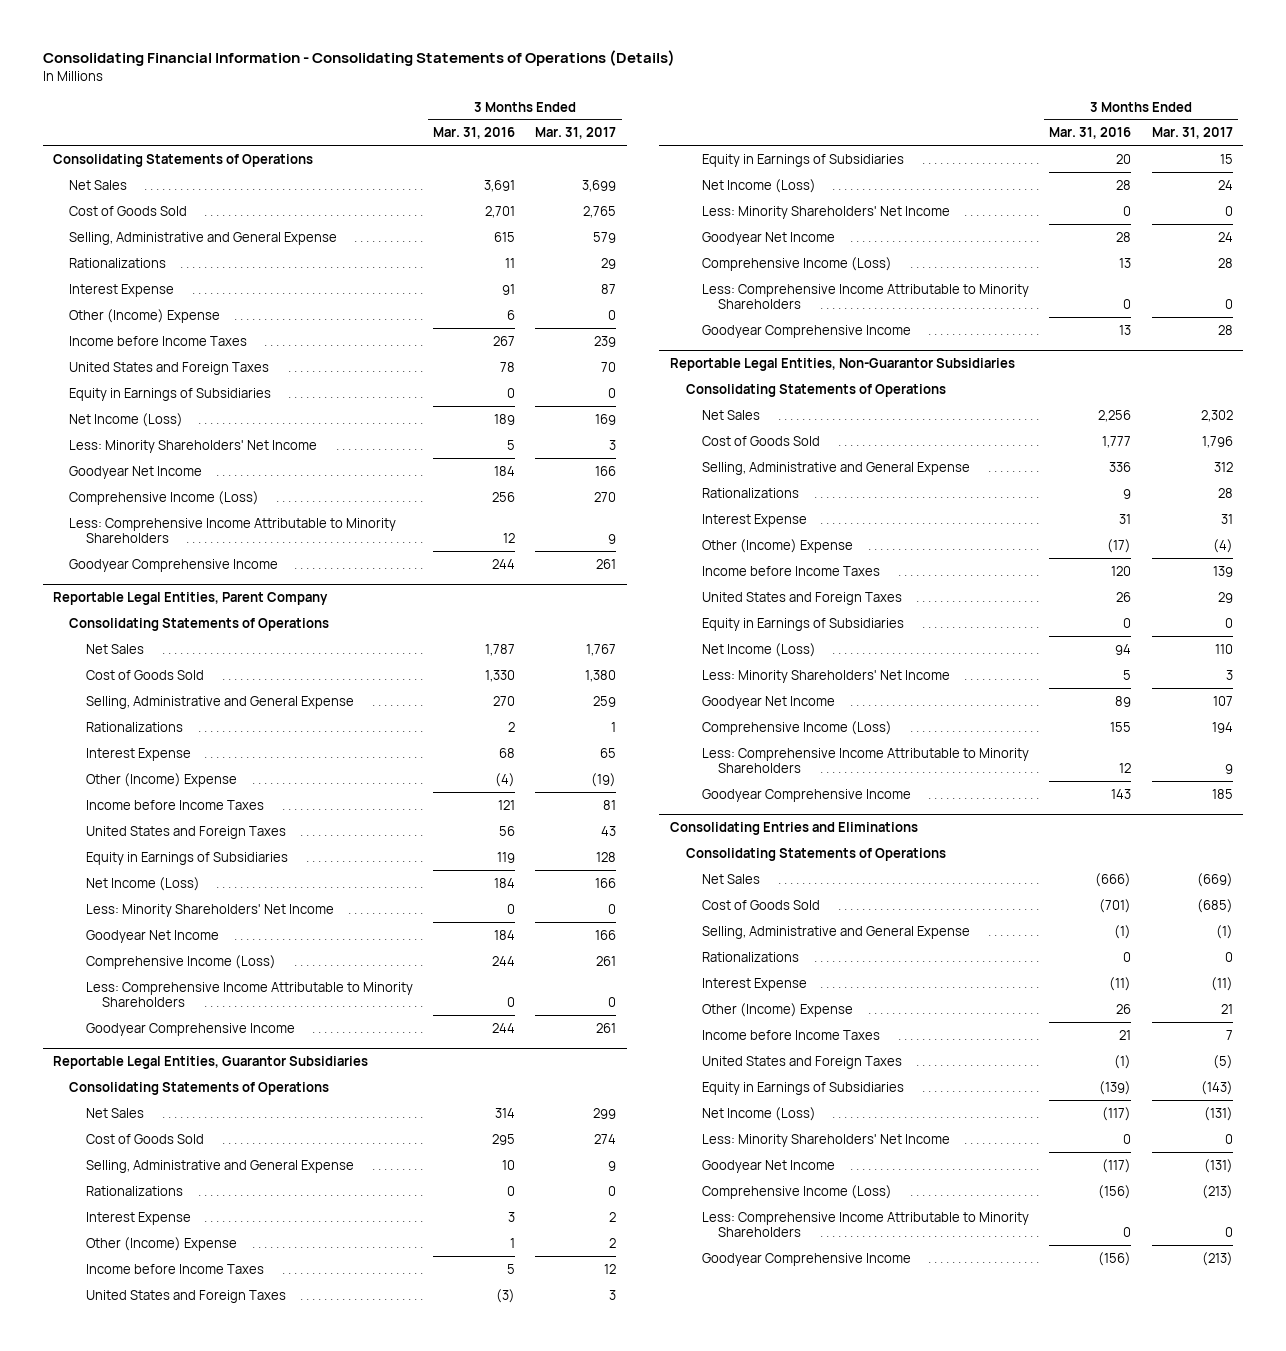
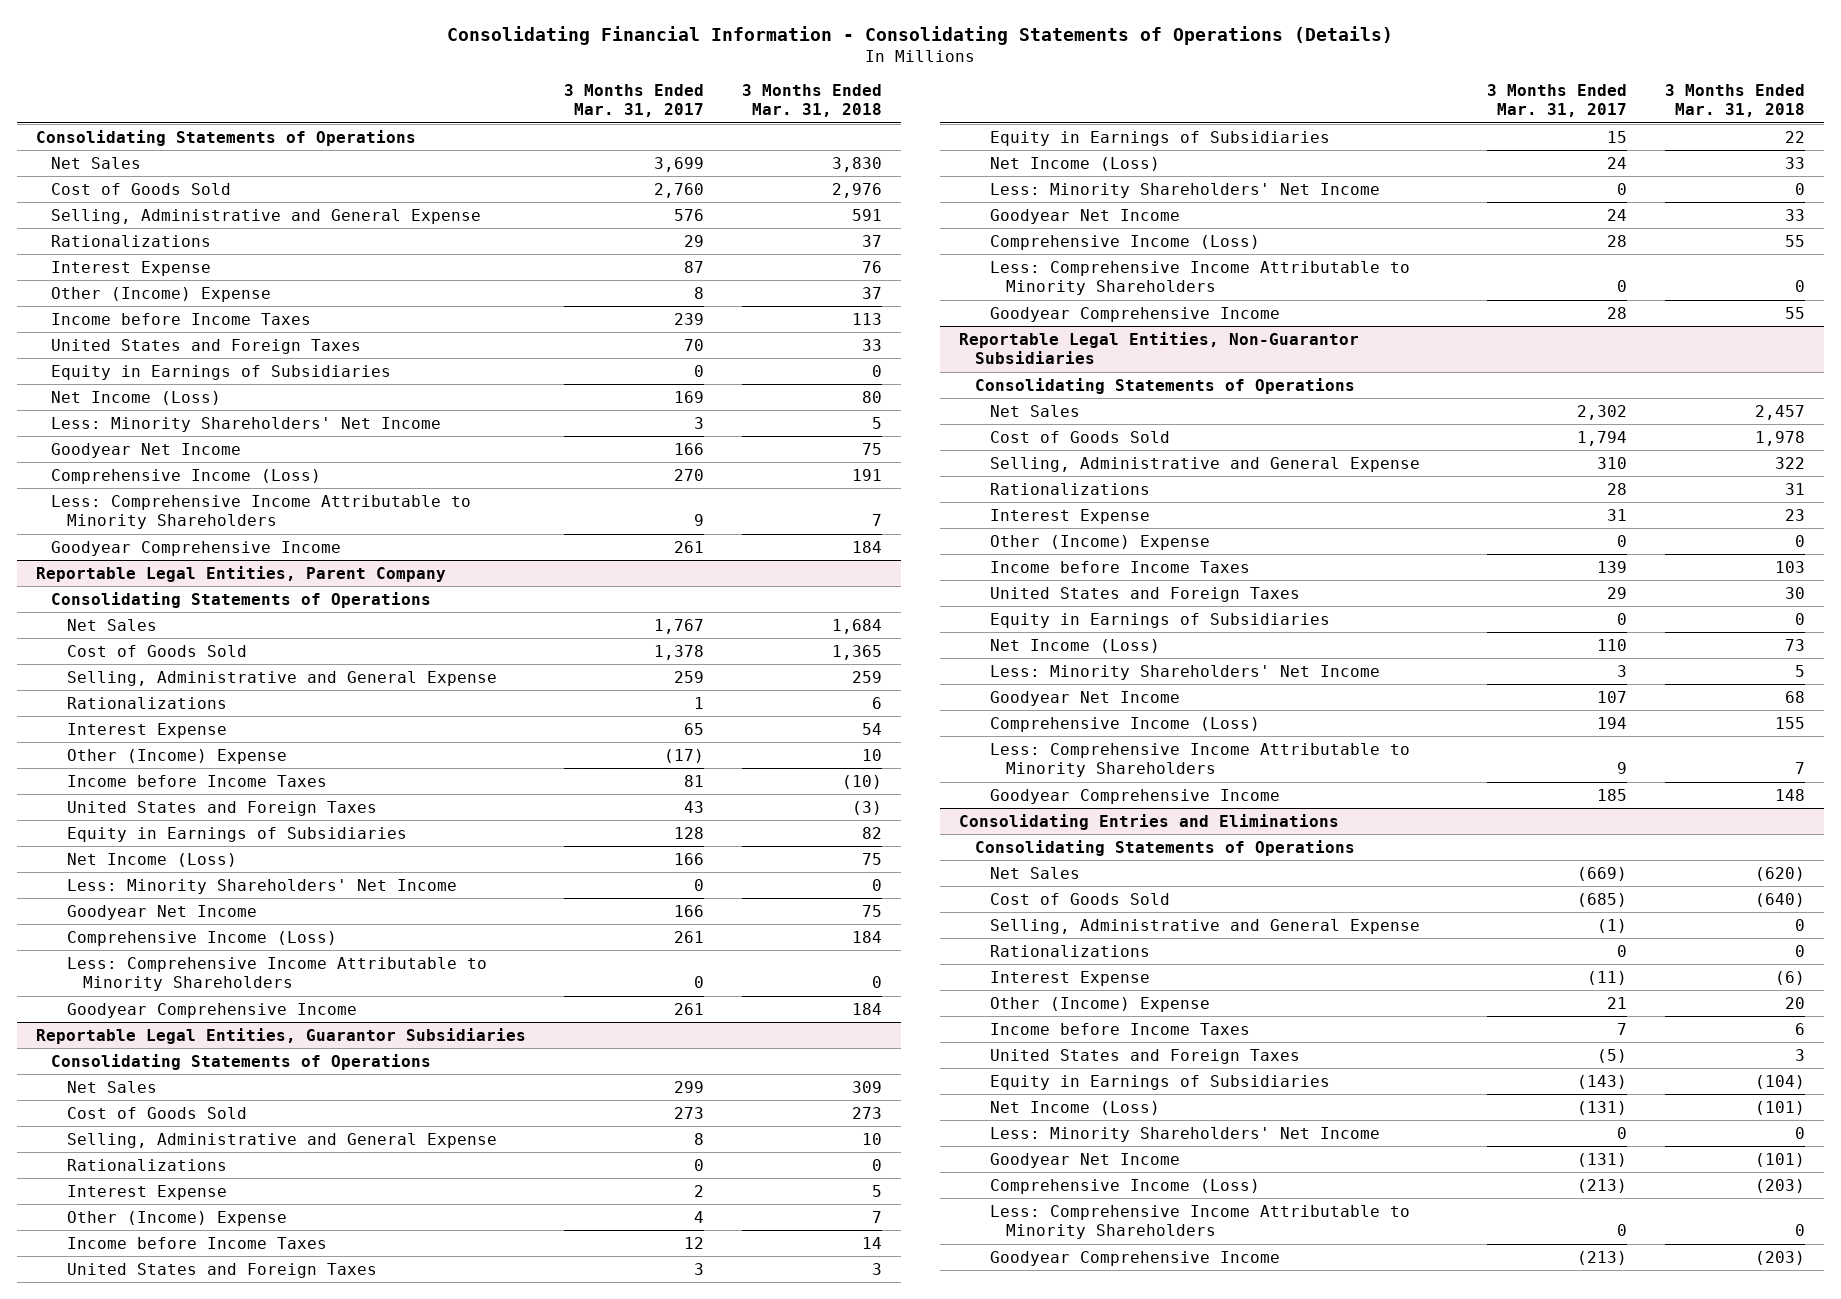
- | 3 Months Ended Mar. 31, 2016 | 3 Months Ended Mar. 31, 2017
+ | 3 Months Ended Mar. 31, 2017 | 3 Months Ended Mar. 31, 2018
- Cost of Goods Sold | 2,701 | 2,765
- Selling, Administrative and General Expense | 615 | 579
+ Cost of Goods Sold | 2,760 | 2,976
+ Selling, Administrative and General Expense | 576 | 591
- Other (Income) Expense | 6 | 0
+ Other (Income) Expense | 8 | 37
@ Reportable Legal Entities, Parent Company
- Cost of Goods Sold | 1,330 | 1,380
+ Cost of Goods Sold | 1,378 | 1,365
- Other (Income) Expense | (4) | (19)
+ Other (Income) Expense | (17) | 10
@ Reportable Legal Entities, Guarantor Subsidiaries
- Cost of Goods Sold | 295 | 274
- Selling, Administrative and General Expense | 10 | 9
+ Cost of Goods Sold | 273 | 273
+ Selling, Administrative and General Expense | 8 | 10
- Other (Income) Expense | 1 | 2
+ Other (Income) Expense | 4 | 7
@ Reportable Legal Entities, Non-Guarantor Subsidiaries
- Cost of Goods Sold | 1,777 | 1,796
- Selling, Administrative and General Expense | 336 | 312
+ Cost of Goods Sold | 1,794 | 1,978
+ Selling, Administrative and General Expense | 310 | 322
- Other (Income) Expense | (17) | (4)
+ Other (Income) Expense | 0 | 0

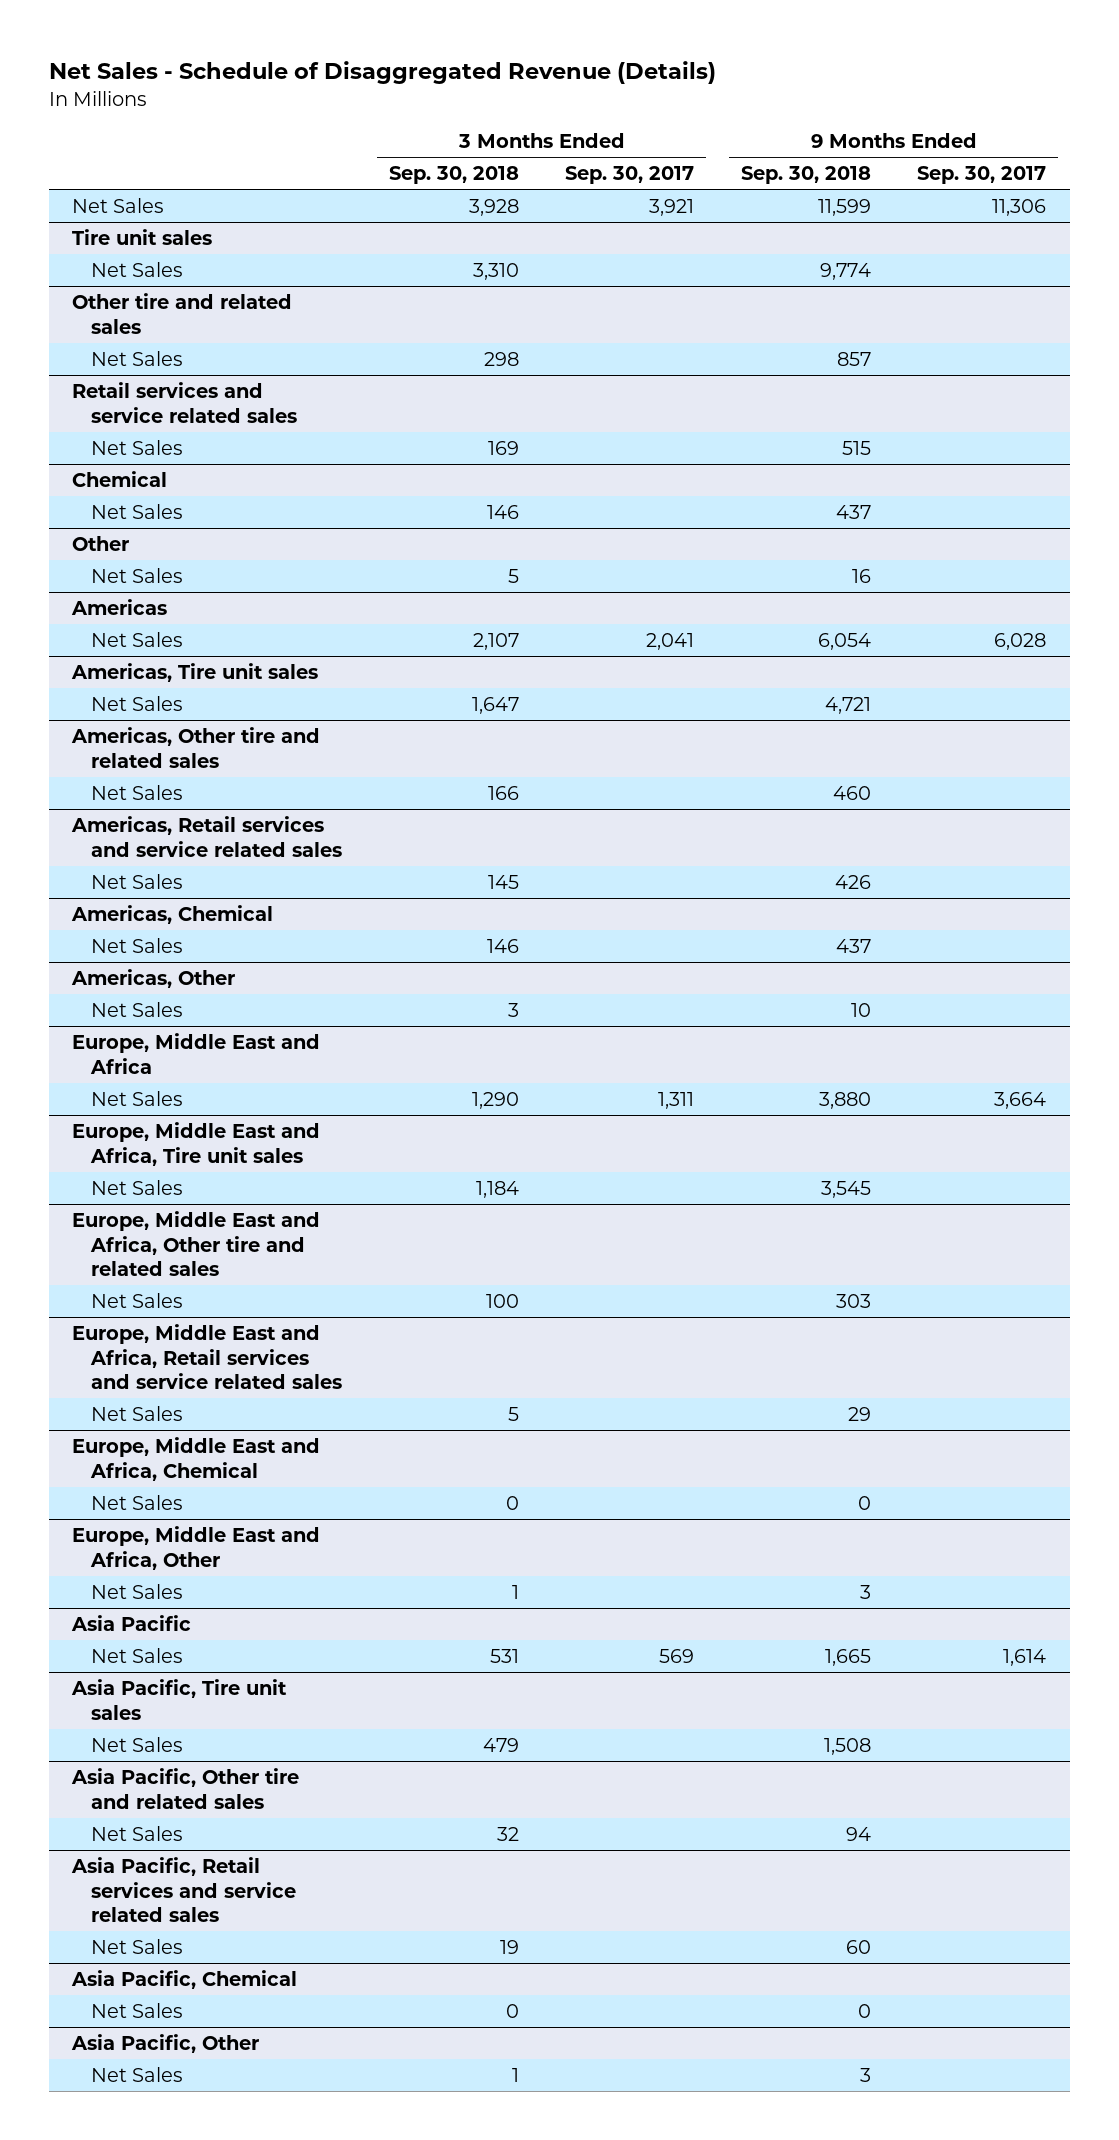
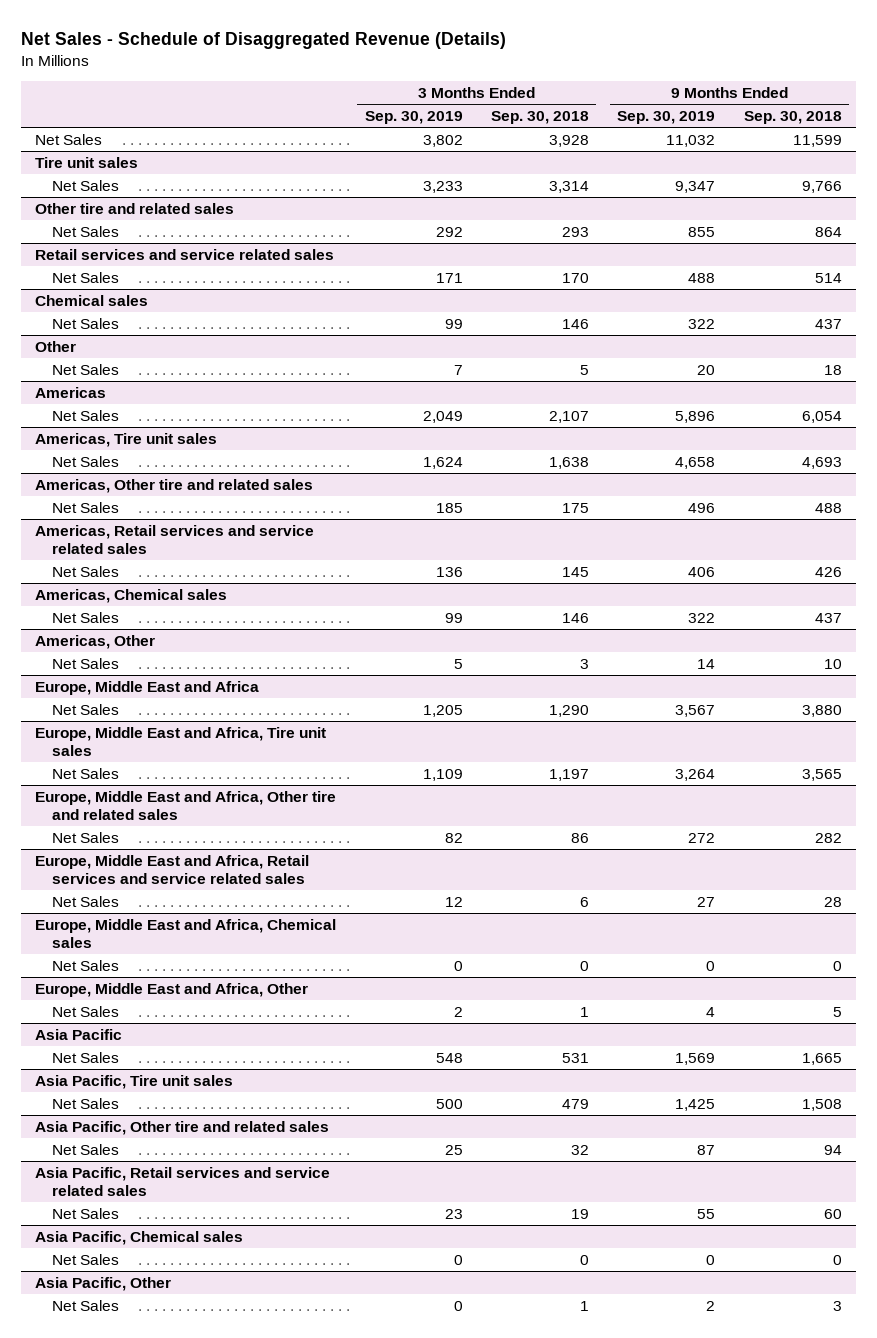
- | 3 Months Ended Sep. 30, 2018 | 3 Months Ended Sep. 30, 2017 | 9 Months Ended Sep. 30, 2018 | 9 Months Ended Sep. 30, 2017
+ | 3 Months Ended Sep. 30, 2019 | 3 Months Ended Sep. 30, 2018 | 9 Months Ended Sep. 30, 2019 | 9 Months Ended Sep. 30, 2018
@ Tire unit sales
- Net Sales | 3,310 | | 9,774 |
+ Net Sales | 3,233 | 3,314 | 9,347 | 9,766
@ Other tire and related sales
- Net Sales | 298 | | 857 |
+ Net Sales | 292 | 293 | 855 | 864
@ Retail services and service related sales
- Net Sales | 169 | | 515 |
- Chemical
@ Retail services and service related sales
+ Net Sales | 171 | 170 | 488 | 514
+ Chemical sales
@ Other
- Net Sales | 5 | | 16 |
+ Net Sales | 7 | 5 | 20 | 18
@ Americas, Tire unit sales
- Net Sales | 1,647 | | 4,721 |
+ Net Sales | 1,624 | 1,638 | 4,658 | 4,693
@ Americas, Other tire and related sales
- Net Sales | 166 | | 460 |
+ Net Sales | 185 | 175 | 496 | 488
- Americas, Chemical
+ Americas, Chemical sales
@ Europe, Middle East and Africa, Tire unit sales
- Net Sales | 1,184 | | 3,545 |
+ Net Sales | 1,109 | 1,197 | 3,264 | 3,565
@ Europe, Middle East and Africa, Other tire and related sales
- Net Sales | 100 | | 303 |
+ Net Sales | 82 | 86 | 272 | 282
@ Europe, Middle East and Africa, Retail services and service related sales
- Net Sales | 5 | | 29 |
- Europe, Middle East and Africa, Chemical
@ Europe, Middle East and Africa, Retail services and service related sales
+ Net Sales | 12 | 6 | 27 | 28
+ Europe, Middle East and Africa, Chemical sales
@ Europe, Middle East and Africa, Other
- Net Sales | 1 | | 3 |
+ Net Sales | 2 | 1 | 4 | 5
- Asia Pacific, Chemical
+ Asia Pacific, Chemical sales

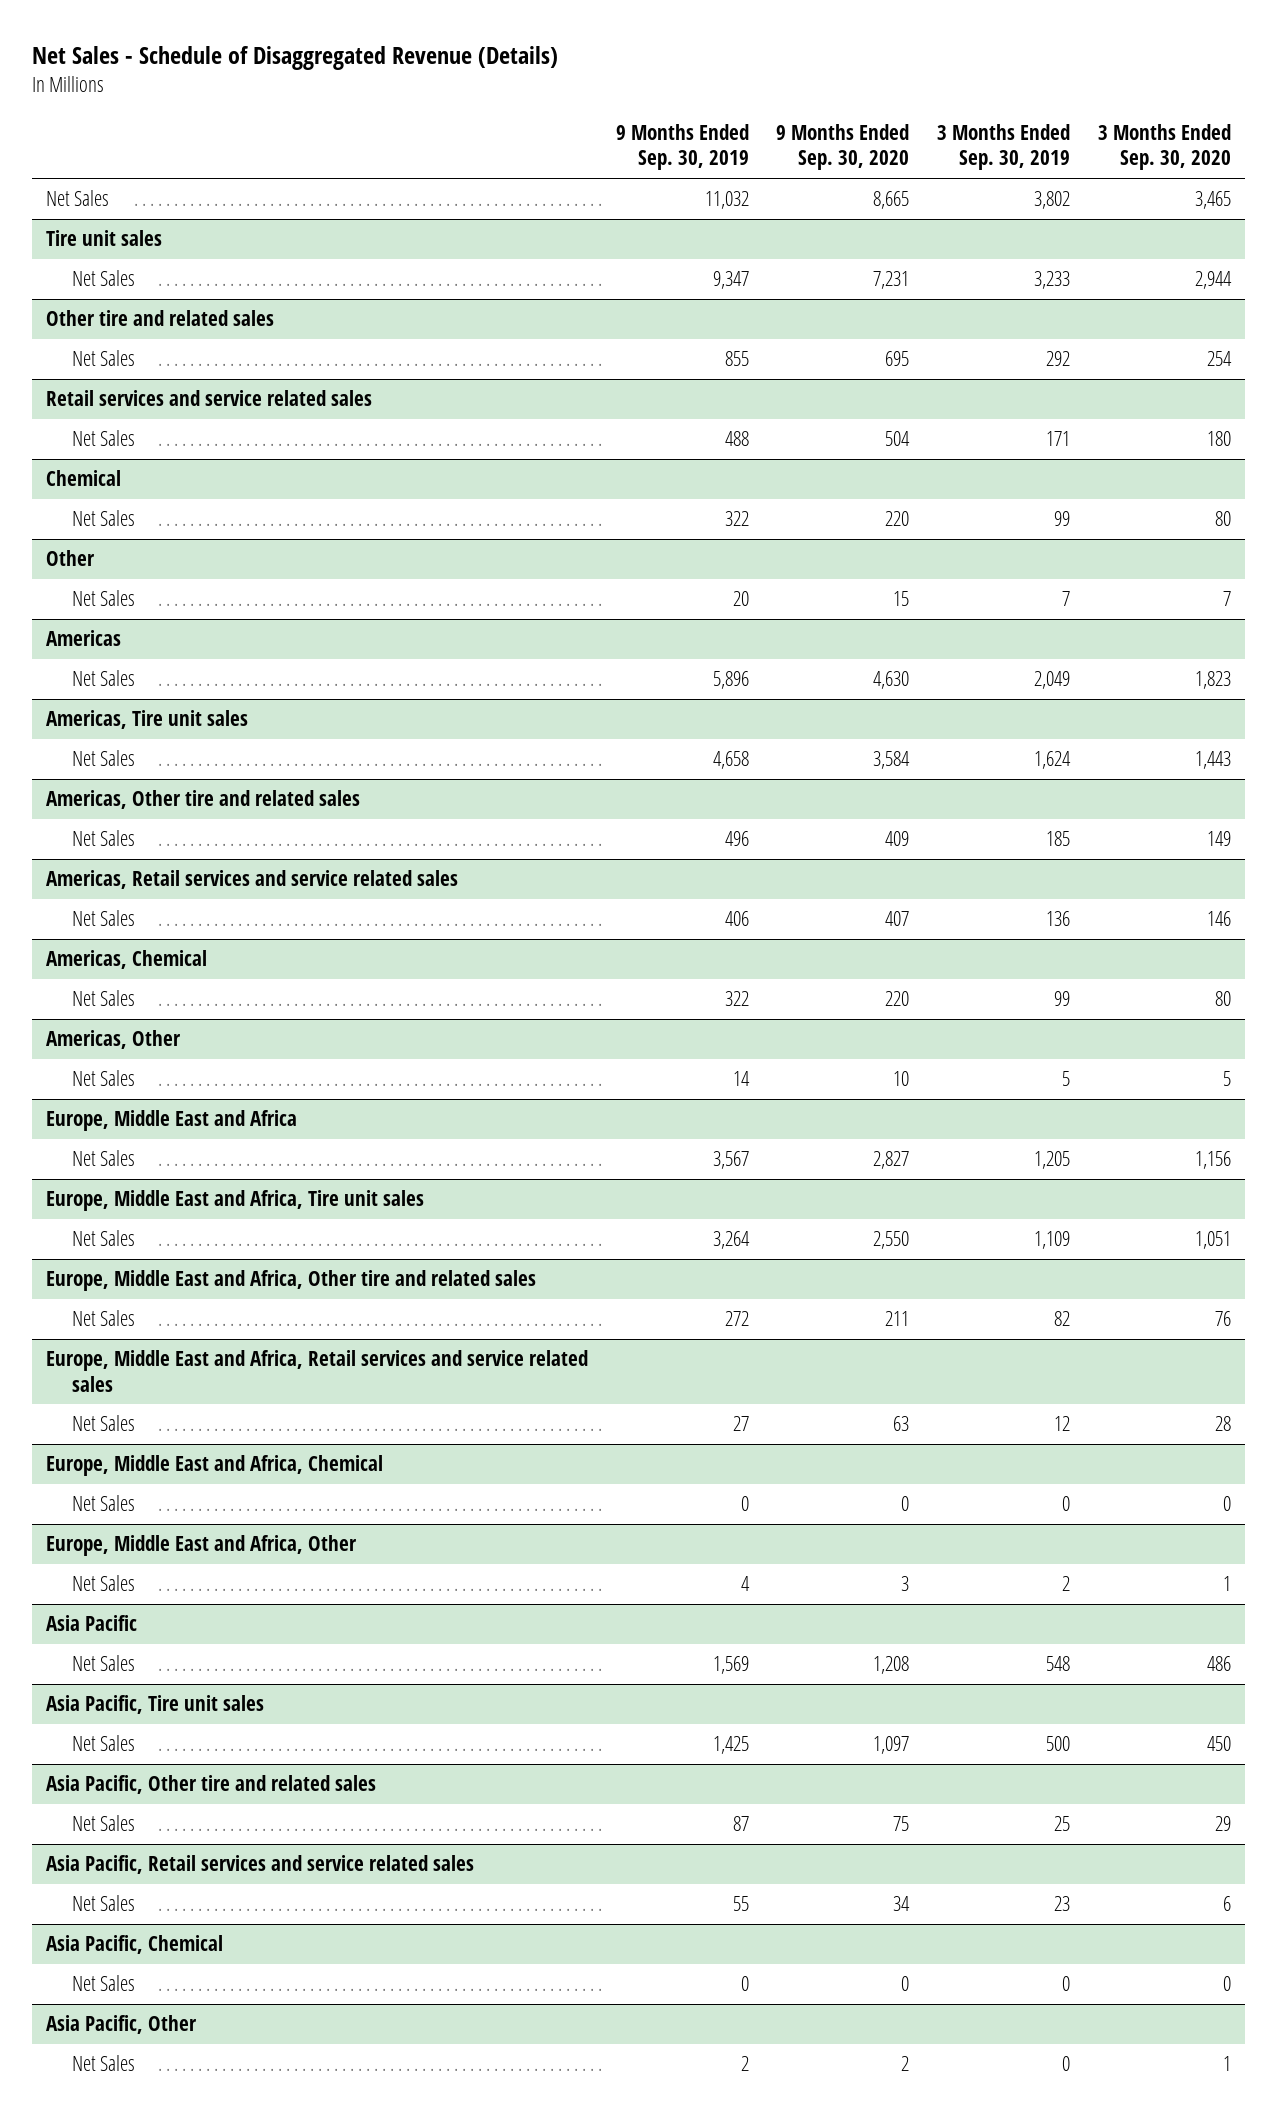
- | 3 Months Ended Sep. 30, 2019 | 3 Months Ended Sep. 30, 2018 | 9 Months Ended Sep. 30, 2019 | 9 Months Ended Sep. 30, 2018
+ | 9 Months Ended Sep. 30, 2019 | 9 Months Ended Sep. 30, 2020 | 3 Months Ended Sep. 30, 2019 | 3 Months Ended Sep. 30, 2020
- Chemical sales
+ Chemical
- Americas, Chemical sales
+ Americas, Chemical
- Europe, Middle East and Africa, Chemical sales
+ Europe, Middle East and Africa, Chemical
- Asia Pacific, Chemical sales
+ Asia Pacific, Chemical

